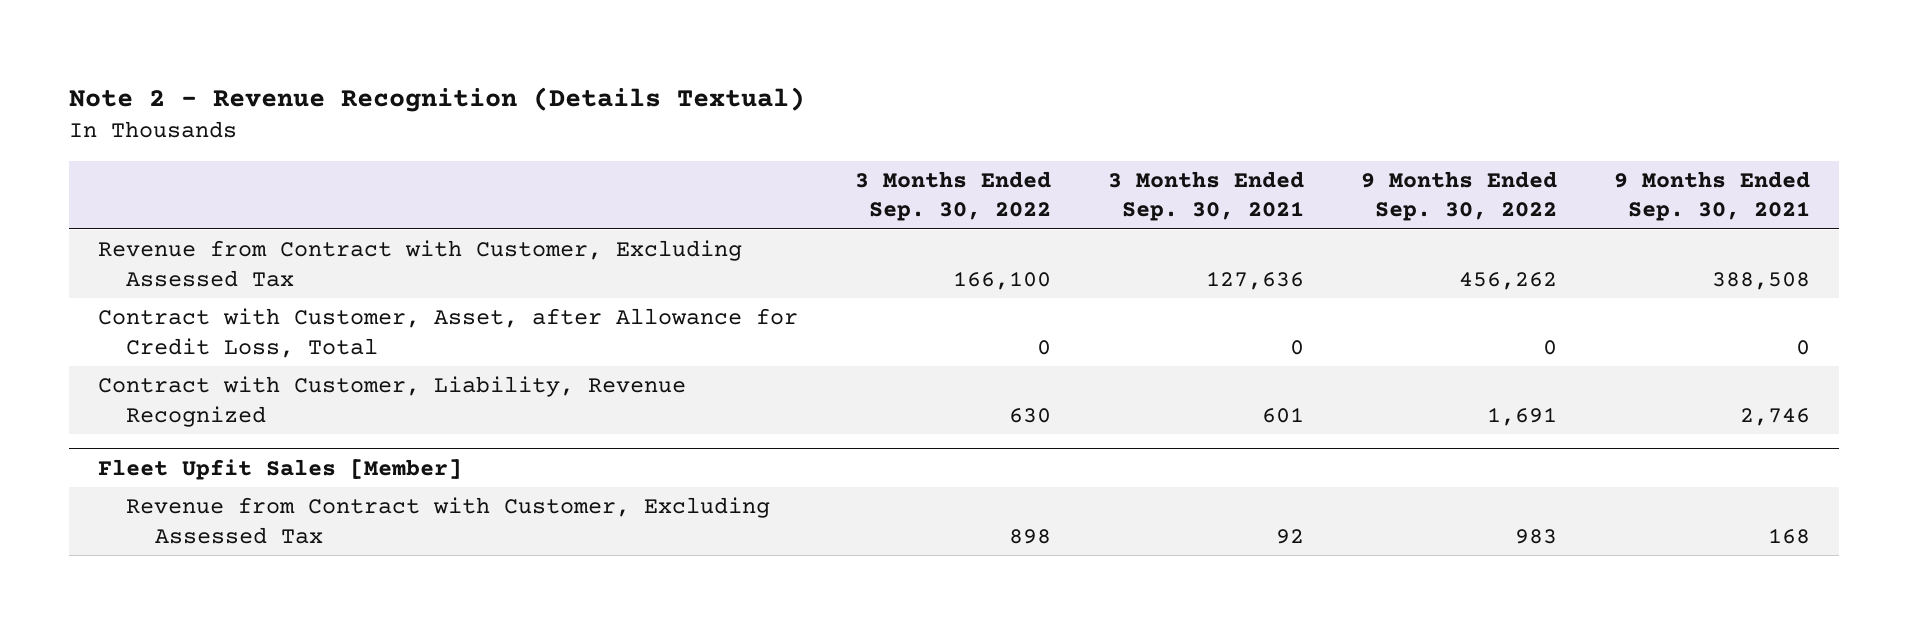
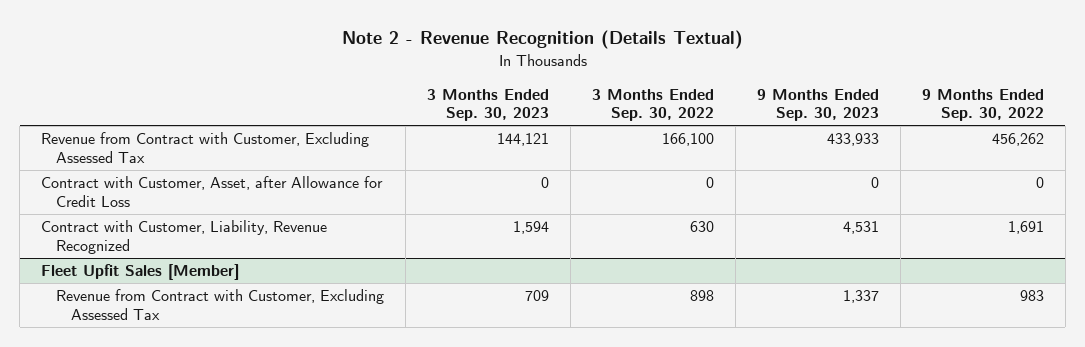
- | 3 Months Ended Sep. 30, 2022 | 3 Months Ended Sep. 30, 2021 | 9 Months Ended Sep. 30, 2022 | 9 Months Ended Sep. 30, 2021
+ | 3 Months Ended Sep. 30, 2023 | 3 Months Ended Sep. 30, 2022 | 9 Months Ended Sep. 30, 2023 | 9 Months Ended Sep. 30, 2022
- Contract with Customer, Asset, after Allowance for Credit Loss, Total | 0 | 0 | 0 | 0
+ Contract with Customer, Asset, after Allowance for Credit Loss | 0 | 0 | 0 | 0

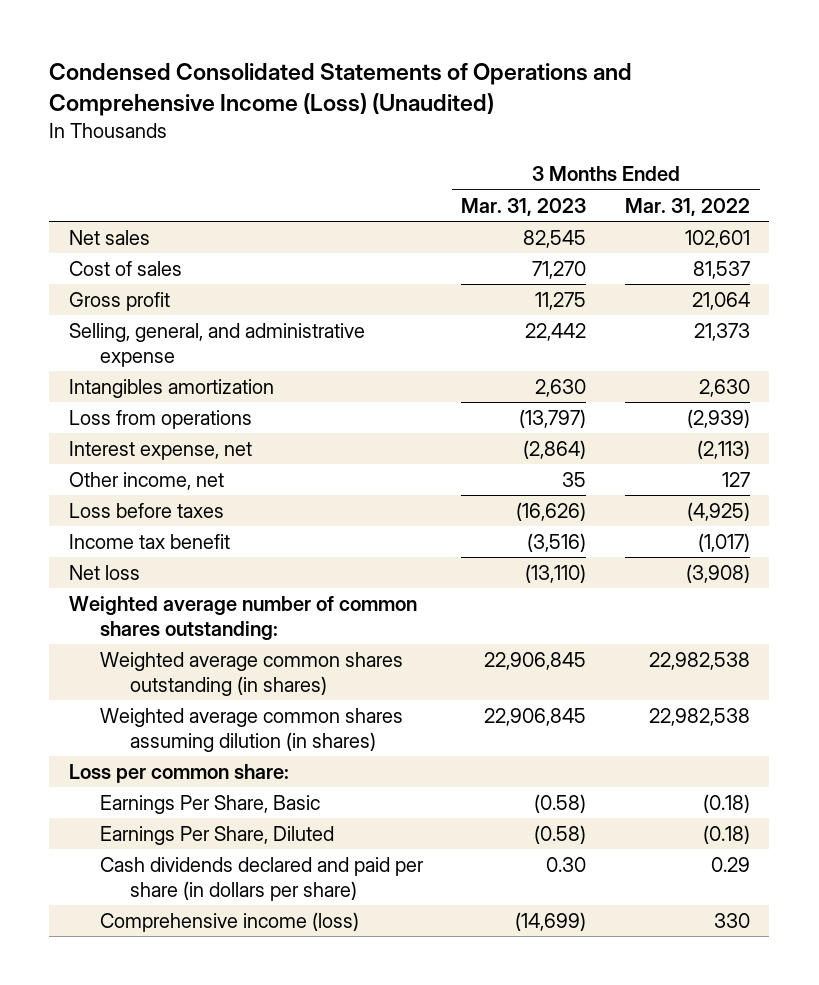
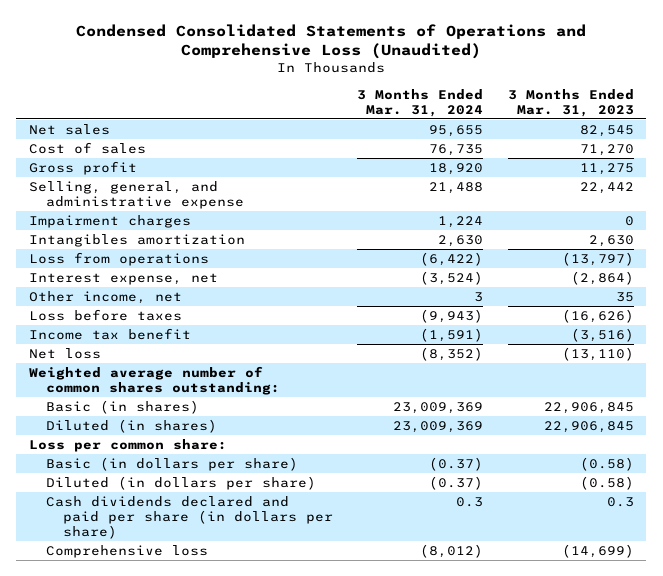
- Condensed Consolidated Statements of Operations and Comprehensive Income (Loss) (Unaudited)
+ Condensed Consolidated Statements of Operations and Comprehensive Loss (Unaudited)
- | 3 Months Ended Mar. 31, 2023 | 3 Months Ended Mar. 31, 2022
+ | 3 Months Ended Mar. 31, 2024 | 3 Months Ended Mar. 31, 2023
+ Impairment charges | 1,224 | 0
- Weighted average common shares outstanding (in shares) | 22,906,845 | 22,982,538
- Weighted average common shares assuming dilution (in shares) | 22,906,845 | 22,982,538
+ Basic (in shares) | 23,009,369 | 22,906,845
+ Diluted (in shares) | 23,009,369 | 22,906,845
- Earnings Per Share, Basic | (0.58) | (0.18)
- Earnings Per Share, Diluted | (0.58) | (0.18)
- Cash dividends declared and paid per share (in dollars per share) | 0.30 | 0.29
- Comprehensive income (loss) | (14,699) | 330
+ Basic (in dollars per share) | (0.37) | (0.58)
+ Diluted (in dollars per share) | (0.37) | (0.58)
+ Cash dividends declared and paid per share (in dollars per share) | 0.3 | 0.3
+ Comprehensive loss | (8,012) | (14,699)

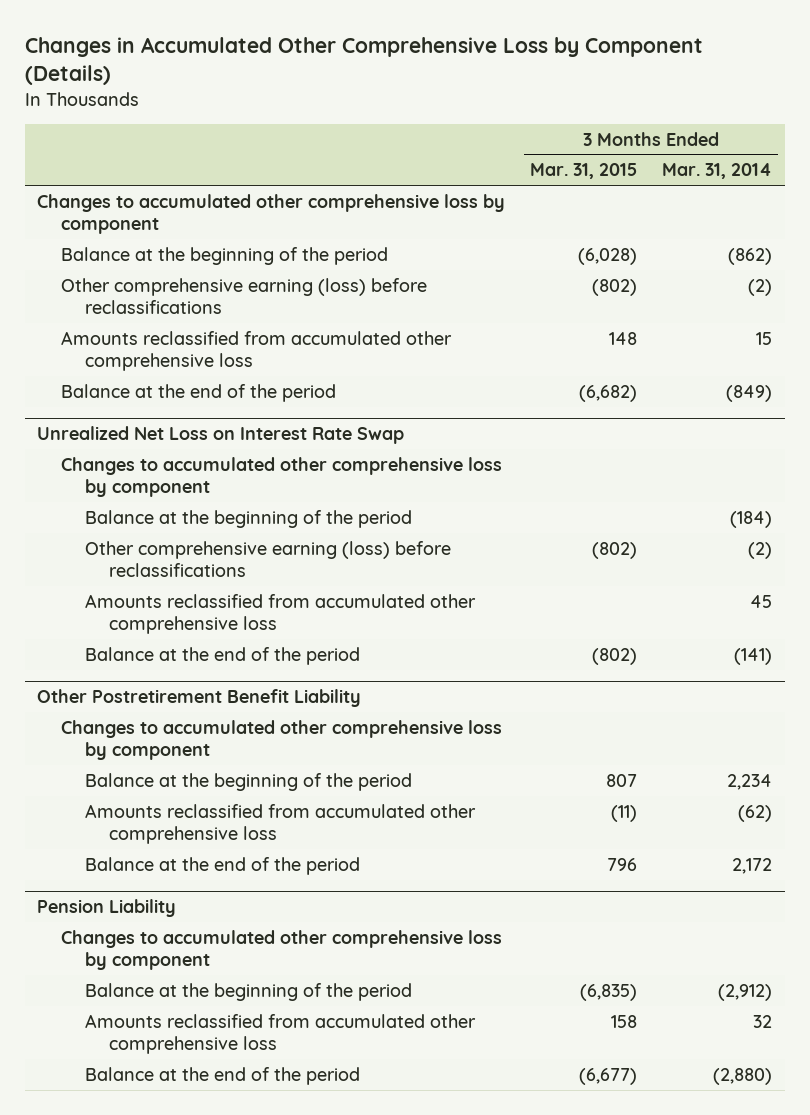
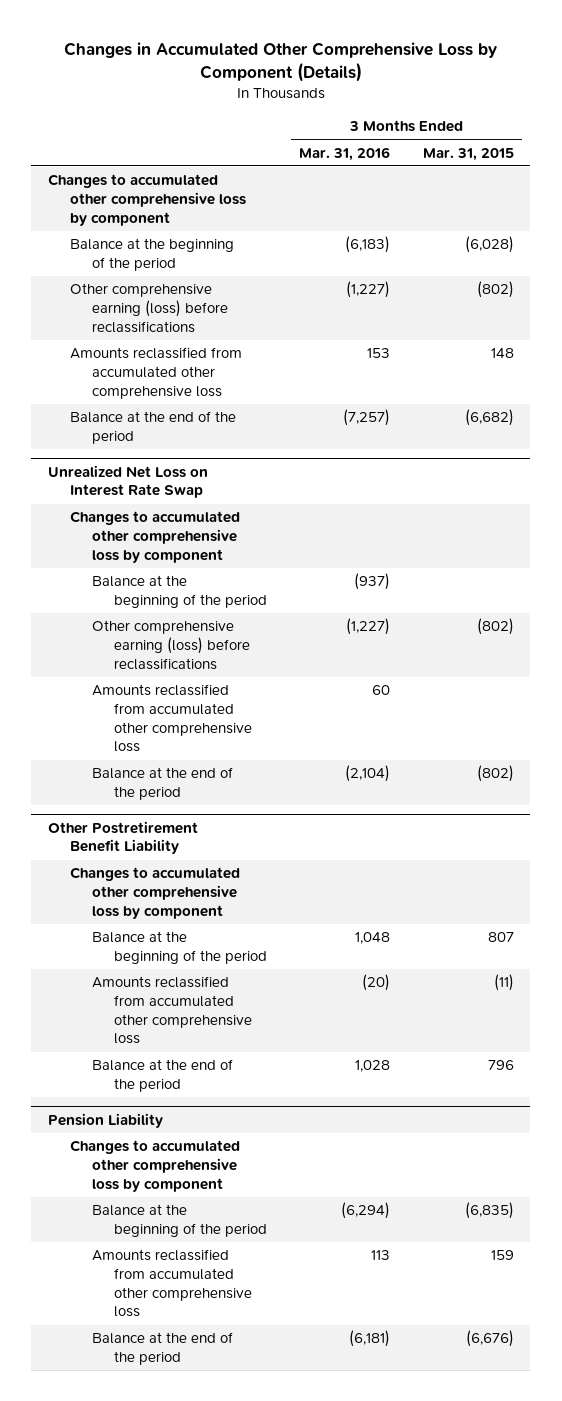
- | 3 Months Ended Mar. 31, 2015 | 3 Months Ended Mar. 31, 2014
+ | 3 Months Ended Mar. 31, 2016 | 3 Months Ended Mar. 31, 2015
@ Pension Liability
- Amounts reclassified from accumulated other comprehensive loss | 158 | 32
- Balance at the end of the period | (6,677) | (2,880)
+ Amounts reclassified from accumulated other comprehensive loss | 113 | 159
+ Balance at the end of the period | (6,181) | (6,676)

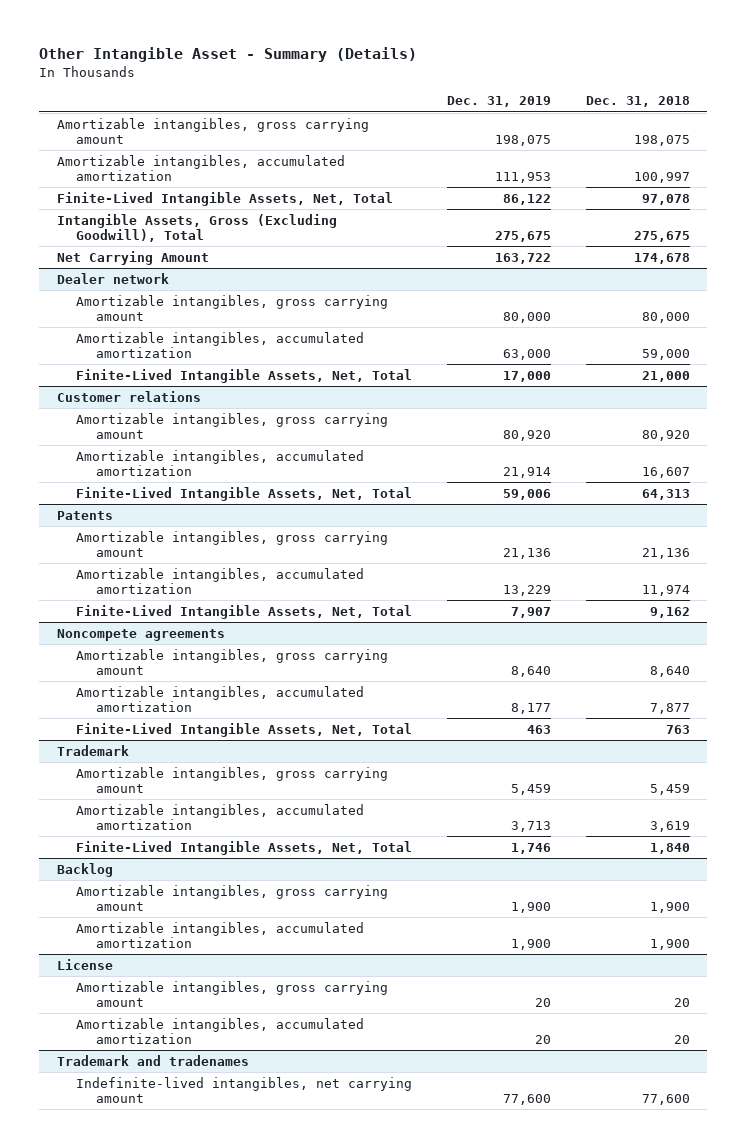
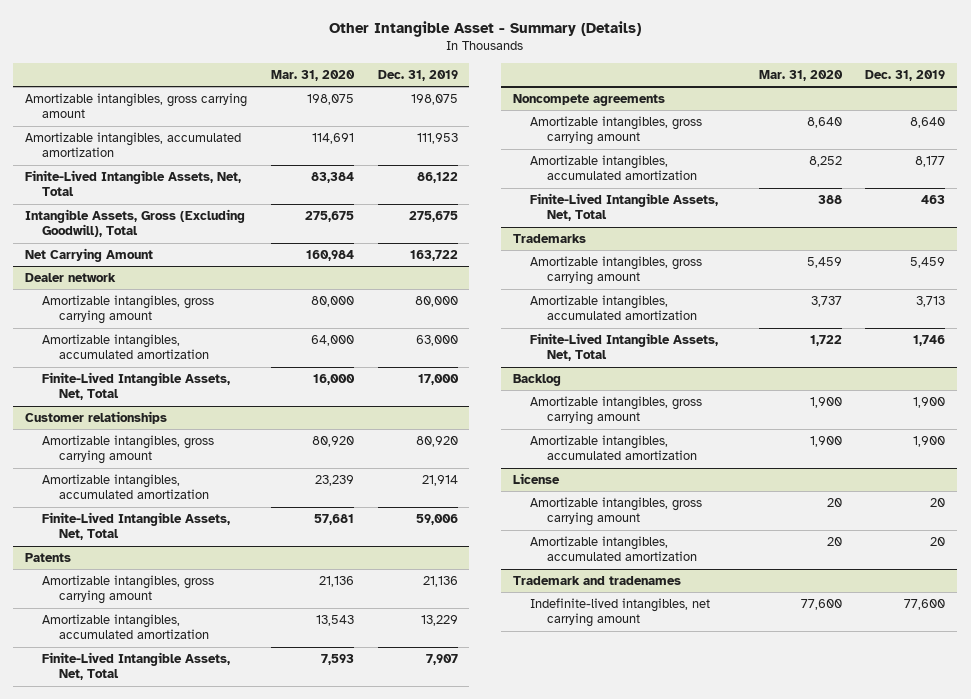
- | Dec. 31, 2019 | Dec. 31, 2018
+ | Mar. 31, 2020 | Dec. 31, 2019
- Customer relations
+ Customer relationships
- Trademark
+ Trademarks

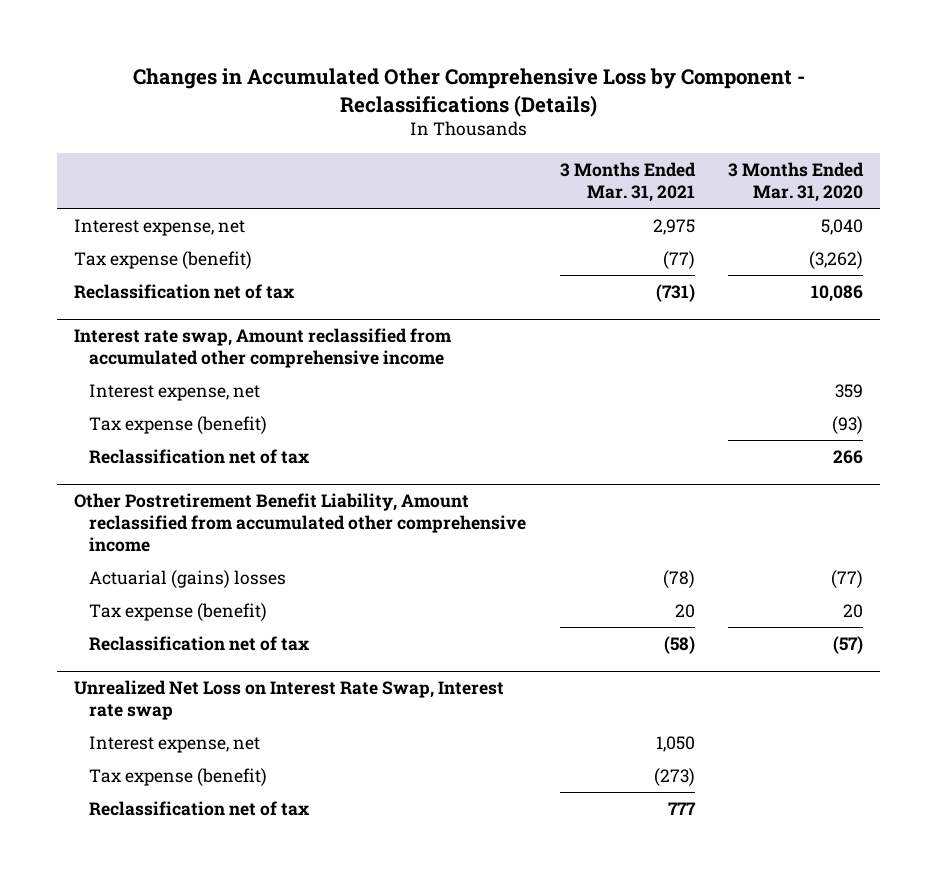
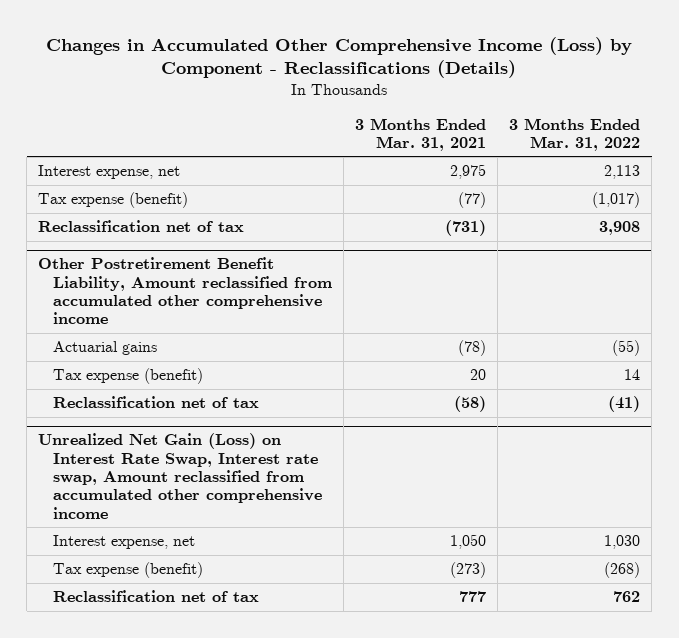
- Changes in Accumulated Other Comprehensive Loss by Component - Reclassifications (Details)
+ Changes in Accumulated Other Comprehensive Income (Loss) by Component - Reclassifications (Details)
- | 3 Months Ended Mar. 31, 2021 | 3 Months Ended Mar. 31, 2020
+ | 3 Months Ended Mar. 31, 2021 | 3 Months Ended Mar. 31, 2022
- Interest rate swap, Amount reclassified from accumulated other comprehensive income
- Interest expense, net | | 359
- Tax expense (benefit) | | (93)
- Reclassification net of tax | | 266
@ Other Postretirement Benefit Liability, Amount reclassified from accumulated other comprehensive income
- Actuarial (gains) losses | (78) | (77)
+ Actuarial gains | (78) | (55)
- Unrealized Net Loss on Interest Rate Swap, Interest rate swap
+ Unrealized Net Gain (Loss) on Interest Rate Swap, Interest rate swap, Amount reclassified from accumulated other comprehensive income

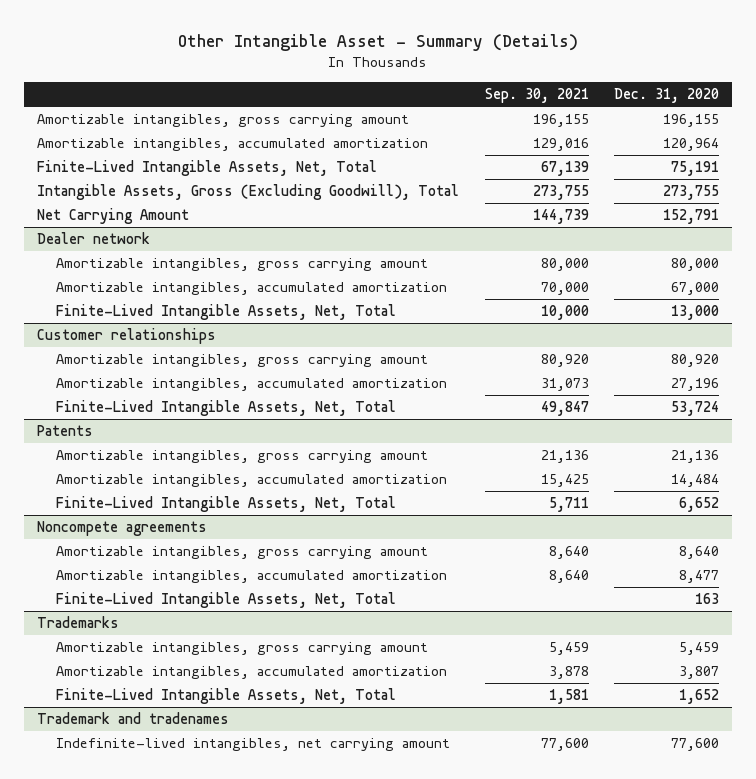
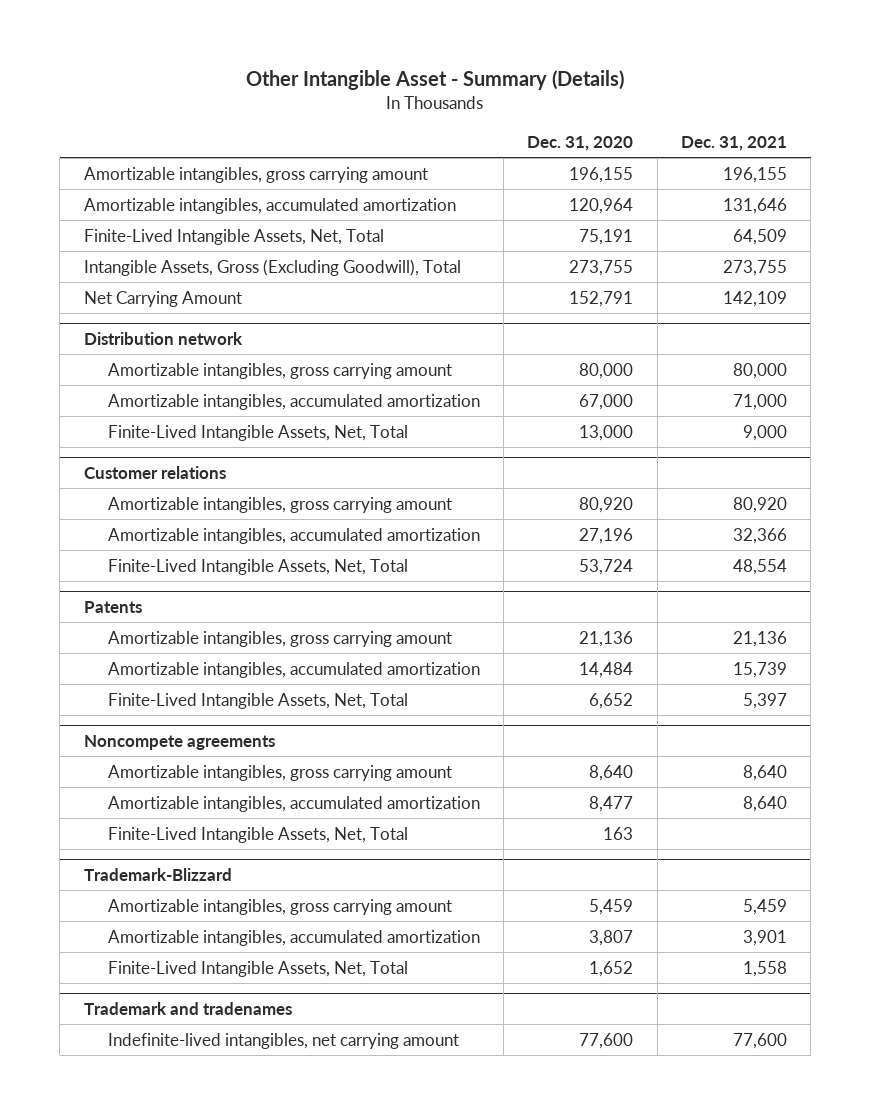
- | Sep. 30, 2021 | Dec. 31, 2020
+ | Dec. 31, 2020 | Dec. 31, 2021
- Dealer network
+ Distribution network
- Customer relationships
+ Customer relations
- Trademarks
+ Trademark-Blizzard

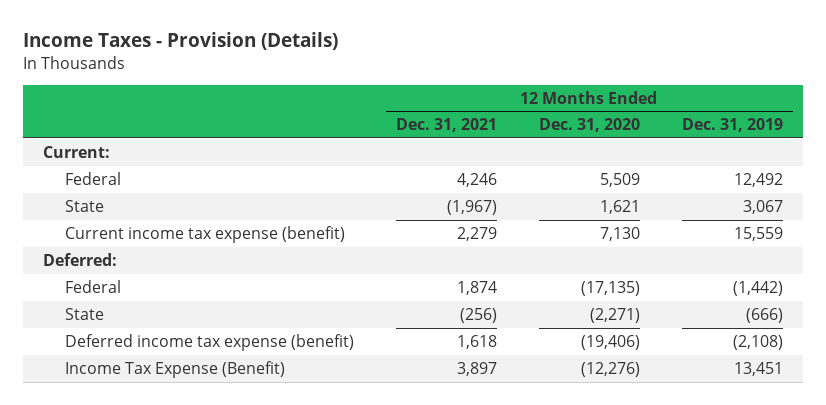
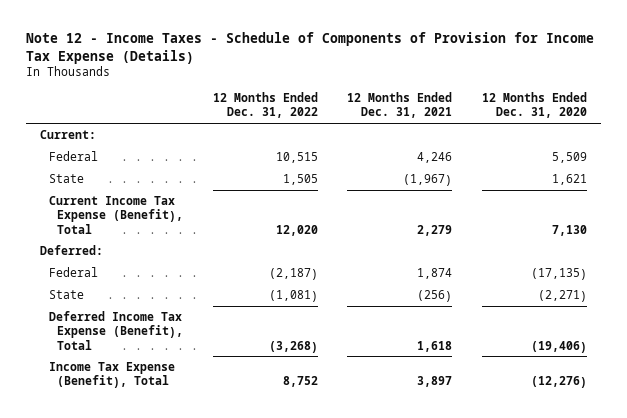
- Income Taxes - Provision (Details)
+ Note 12 - Income Taxes - Schedule of Components of Provision for Income Tax Expense (Details)
- | 12 Months Ended Dec. 31, 2021 | 12 Months Ended Dec. 31, 2020 | 12 Months Ended Dec. 31, 2019
+ | 12 Months Ended Dec. 31, 2022 | 12 Months Ended Dec. 31, 2021 | 12 Months Ended Dec. 31, 2020
- Current income tax expense (benefit) | 2,279 | 7,130 | 15,559
+ Current Income Tax Expense (Benefit), Total | 12,020 | 2,279 | 7,130
- Deferred income tax expense (benefit) | 1,618 | (19,406) | (2,108)
- Income Tax Expense (Benefit) | 3,897 | (12,276) | 13,451
+ Deferred Income Tax Expense (Benefit), Total | (3,268) | 1,618 | (19,406)
+ Income Tax Expense (Benefit), Total | 8,752 | 3,897 | (12,276)

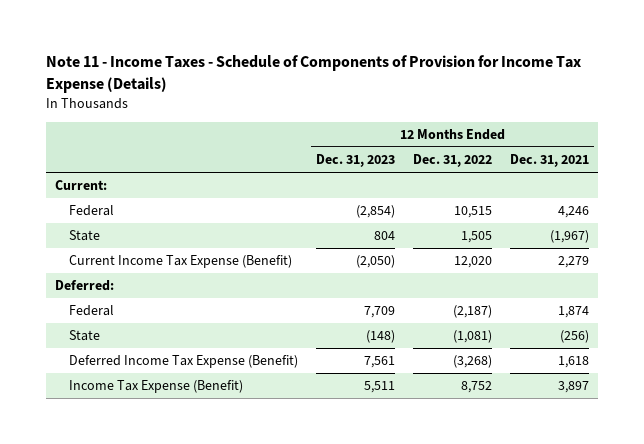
- Note 12 - Income Taxes - Schedule of Components of Provision for Income Tax Expense (Details)
+ Note 11 - Income Taxes - Schedule of Components of Provision for Income Tax Expense (Details)
- | 12 Months Ended Dec. 31, 2022 | 12 Months Ended Dec. 31, 2021 | 12 Months Ended Dec. 31, 2020
+ | 12 Months Ended Dec. 31, 2023 | 12 Months Ended Dec. 31, 2022 | 12 Months Ended Dec. 31, 2021
- Current Income Tax Expense (Benefit), Total | 12,020 | 2,279 | 7,130
+ Current Income Tax Expense (Benefit) | (2,050) | 12,020 | 2,279
- Deferred Income Tax Expense (Benefit), Total | (3,268) | 1,618 | (19,406)
- Income Tax Expense (Benefit), Total | 8,752 | 3,897 | (12,276)
+ Deferred Income Tax Expense (Benefit) | 7,561 | (3,268) | 1,618
+ Income Tax Expense (Benefit) | 5,511 | 8,752 | 3,897

